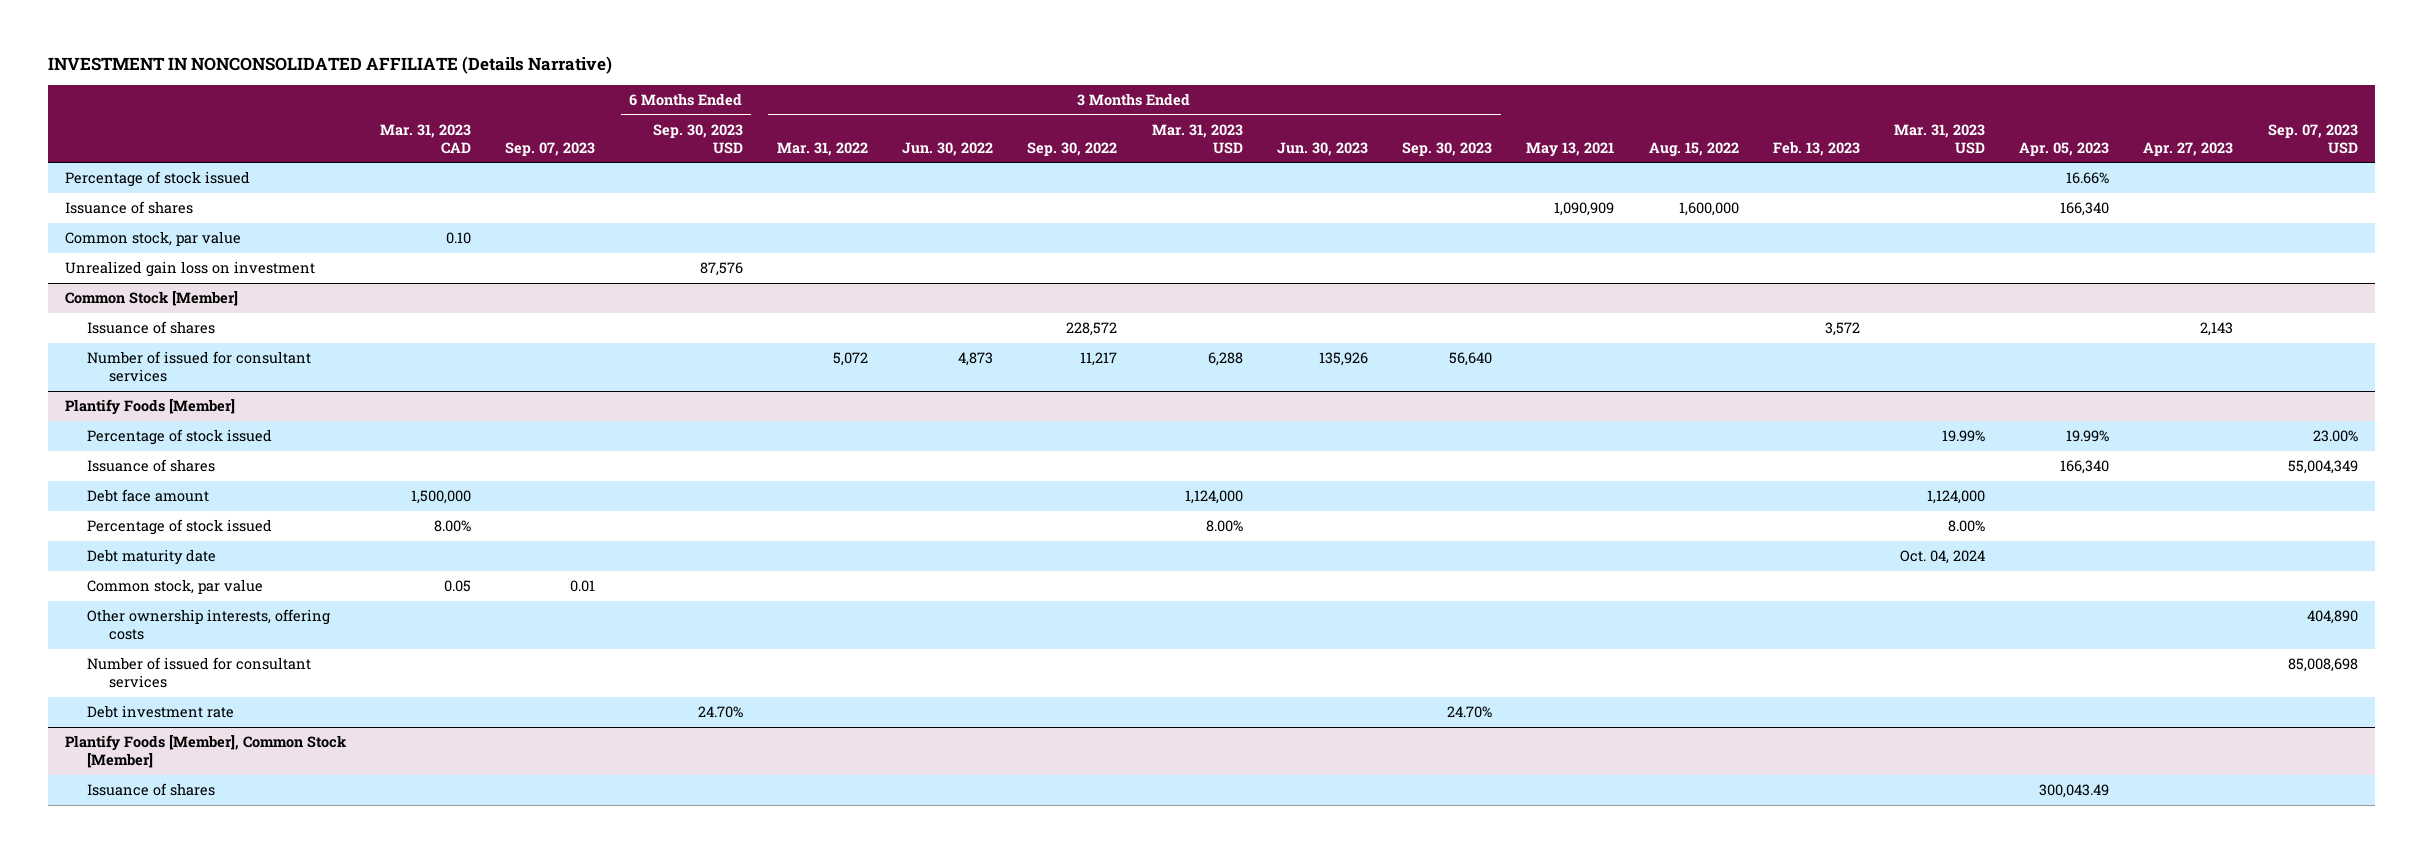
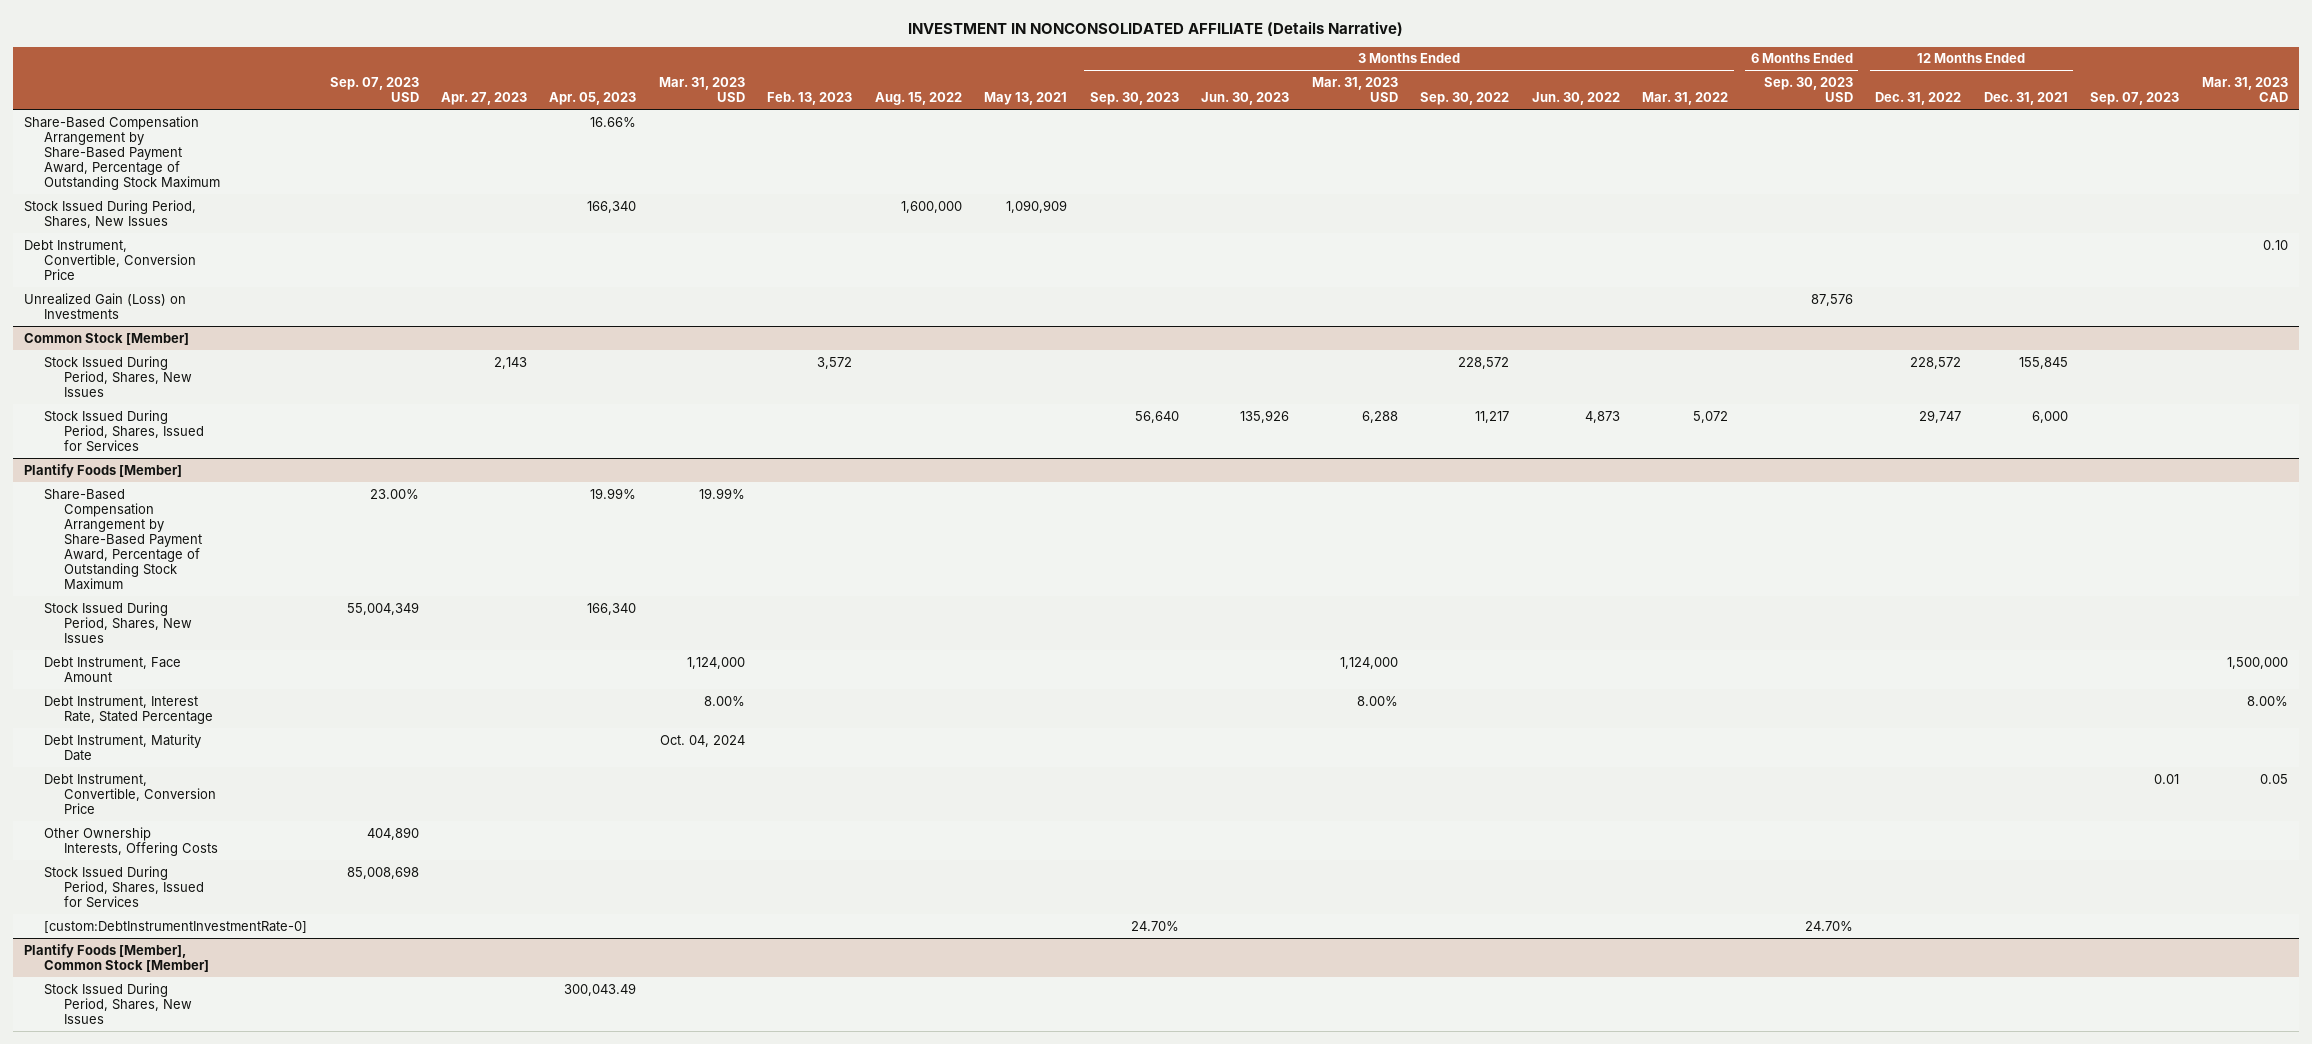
- | Mar. 31, 2023 CAD | Sep. 07, 2023 | 6 Months Ended Sep. 30, 2023 USD | 3 Months Ended Mar. 31, 2022 | 3 Months Ended Jun. 30, 2022 | 3 Months Ended Sep. 30, 2022 | 3 Months Ended Mar. 31, 2023 USD | 3 Months Ended Jun. 30, 2023 | 3 Months Ended Sep. 30, 2023 | May 13, 2021 | Aug. 15, 2022 | Feb. 13, 2023 | Mar. 31, 2023 USD | Apr. 05, 2023 | Apr. 27, 2023 | Sep. 07, 2023 USD
+ | Sep. 07, 2023 USD | Apr. 27, 2023 | Apr. 05, 2023 | Mar. 31, 2023 USD | Feb. 13, 2023 | Aug. 15, 2022 | May 13, 2021 | 3 Months Ended Sep. 30, 2023 | 3 Months Ended Jun. 30, 2023 | 3 Months Ended Mar. 31, 2023 USD | 3 Months Ended Sep. 30, 2022 | 3 Months Ended Jun. 30, 2022 | 3 Months Ended Mar. 31, 2022 | 6 Months Ended Sep. 30, 2023 USD | 12 Months Ended Dec. 31, 2022 | 12 Months Ended Dec. 31, 2021 | Sep. 07, 2023 | Mar. 31, 2023 CAD
- Percentage of stock issued | | | | | | | | | | | | | | 16.66% | |
- Issuance of shares | | | | | | | | | | 1,090,909 | 1,600,000 | | | 166,340 | |
- Common stock, par value | 0.10 | | | | | | | | | | | | | | |
- Unrealized gain loss on investment | | | 87,576 | | | | | | | | | | | | |
+ Share-Based Compensation Arrangement by Share-Based Payment Award, Percentage of Outstanding Stock Maximum | | | 16.66% | | | | | | | | | | | | | | |
+ Stock Issued During Period, Shares, New Issues | | | 166,340 | | | 1,600,000 | 1,090,909 | | | | | | | | | | |
+ Debt Instrument, Convertible, Conversion Price | | | | | | | | | | | | | | | | | | 0.10
+ Unrealized Gain (Loss) on Investments | | | | | | | | | | | | | | 87,576 | | | |
@ Common Stock [Member]
- Issuance of shares | | | | | | 228,572 | | | | | | 3,572 | | | 2,143 |
- Number of issued for consultant services | | | | 5,072 | 4,873 | 11,217 | 6,288 | 135,926 | 56,640 | | | | | | |
+ Stock Issued During Period, Shares, New Issues | | 2,143 | | | 3,572 | | | | | | 228,572 | | | | 228,572 | 155,845 | |
+ Stock Issued During Period, Shares, Issued for Services | | | | | | | | 56,640 | 135,926 | 6,288 | 11,217 | 4,873 | 5,072 | | 29,747 | 6,000 | |
@ Plantify Foods [Member]
- Percentage of stock issued | | | | | | | | | | | | | 19.99% | 19.99% | | 23.00%
- Issuance of shares | | | | | | | | | | | | | | 166,340 | | 55,004,349
- Debt face amount | 1,500,000 | | | | | | 1,124,000 | | | | | | 1,124,000 | | |
- Percentage of stock issued | 8.00% | | | | | | 8.00% | | | | | | 8.00% | | |
- Debt maturity date | | | | | | | | | | | | | Oct. 04, 2024 | | |
- Common stock, par value | 0.05 | 0.01 | | | | | | | | | | | | | |
- Other ownership interests, offering costs | | | | | | | | | | | | | | | | 404,890
- Number of issued for consultant services | | | | | | | | | | | | | | | | 85,008,698
- Debt investment rate | | | 24.70% | | | | | | 24.70% | | | | | | |
+ Share-Based Compensation Arrangement by Share-Based Payment Award, Percentage of Outstanding Stock Maximum | 23.00% | | 19.99% | 19.99% | | | | | | | | | | | | | |
+ Stock Issued During Period, Shares, New Issues | 55,004,349 | | 166,340 | | | | | | | | | | | | | | |
+ Debt Instrument, Face Amount | | | | 1,124,000 | | | | | | 1,124,000 | | | | | | | | 1,500,000
+ Debt Instrument, Interest Rate, Stated Percentage | | | | 8.00% | | | | | | 8.00% | | | | | | | | 8.00%
+ Debt Instrument, Maturity Date | | | | Oct. 04, 2024 | | | | | | | | | | | | | |
+ Debt Instrument, Convertible, Conversion Price | | | | | | | | | | | | | | | | | 0.01 | 0.05
+ Other Ownership Interests, Offering Costs | 404,890 | | | | | | | | | | | | | | | | |
+ Stock Issued During Period, Shares, Issued for Services | 85,008,698 | | | | | | | | | | | | | | | | |
+ [custom:DebtInstrumentInvestmentRate-0] | | | | | | | | 24.70% | | | | | | 24.70% | | | |
@ Plantify Foods [Member], Common Stock [Member]
- Issuance of shares | | | | | | | | | | | | | | 300,043.49 | |
+ Stock Issued During Period, Shares, New Issues | | | 300,043.49 | | | | | | | | | | | | | | |

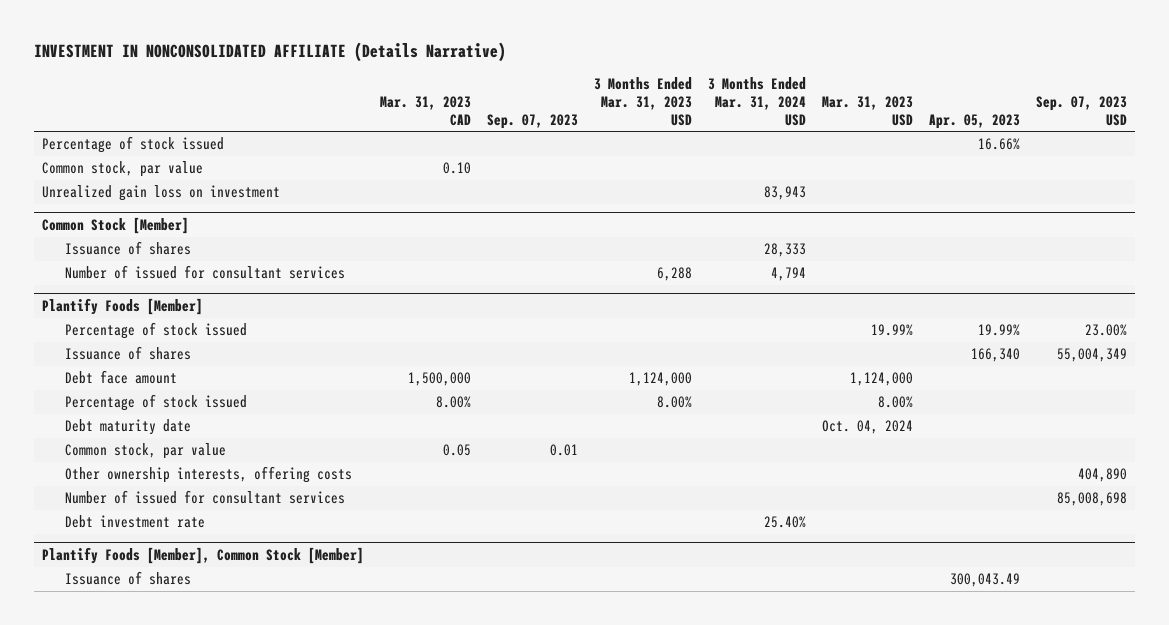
- | Sep. 07, 2023 USD | Apr. 27, 2023 | Apr. 05, 2023 | Mar. 31, 2023 USD | Feb. 13, 2023 | Aug. 15, 2022 | May 13, 2021 | 3 Months Ended Sep. 30, 2023 | 3 Months Ended Jun. 30, 2023 | 3 Months Ended Mar. 31, 2023 USD | 3 Months Ended Sep. 30, 2022 | 3 Months Ended Jun. 30, 2022 | 3 Months Ended Mar. 31, 2022 | 6 Months Ended Sep. 30, 2023 USD | 12 Months Ended Dec. 31, 2022 | 12 Months Ended Dec. 31, 2021 | Sep. 07, 2023 | Mar. 31, 2023 CAD
+ | Mar. 31, 2023 CAD | Sep. 07, 2023 | 3 Months Ended Mar. 31, 2023 USD | 3 Months Ended Mar. 31, 2024 USD | Mar. 31, 2023 USD | Apr. 05, 2023 | Sep. 07, 2023 USD
- Share-Based Compensation Arrangement by Share-Based Payment Award, Percentage of Outstanding Stock Maximum | | | 16.66% | | | | | | | | | | | | | | |
- Stock Issued During Period, Shares, New Issues | | | 166,340 | | | 1,600,000 | 1,090,909 | | | | | | | | | | |
- Debt Instrument, Convertible, Conversion Price | | | | | | | | | | | | | | | | | | 0.10
- Unrealized Gain (Loss) on Investments | | | | | | | | | | | | | | 87,576 | | | |
+ Percentage of stock issued | | | | | | 16.66% |
+ Common stock, par value | 0.10 | | | | | |
+ Unrealized gain loss on investment | | | | 83,943 | | |
@ Common Stock [Member]
- Stock Issued During Period, Shares, New Issues | | 2,143 | | | 3,572 | | | | | | 228,572 | | | | 228,572 | 155,845 | |
- Stock Issued During Period, Shares, Issued for Services | | | | | | | | 56,640 | 135,926 | 6,288 | 11,217 | 4,873 | 5,072 | | 29,747 | 6,000 | |
+ Issuance of shares | | | | 28,333 | | |
+ Number of issued for consultant services | | | 6,288 | 4,794 | | |
@ Plantify Foods [Member]
- Share-Based Compensation Arrangement by Share-Based Payment Award, Percentage of Outstanding Stock Maximum | 23.00% | | 19.99% | 19.99% | | | | | | | | | | | | | |
- Stock Issued During Period, Shares, New Issues | 55,004,349 | | 166,340 | | | | | | | | | | | | | | |
- Debt Instrument, Face Amount | | | | 1,124,000 | | | | | | 1,124,000 | | | | | | | | 1,500,000
- Debt Instrument, Interest Rate, Stated Percentage | | | | 8.00% | | | | | | 8.00% | | | | | | | | 8.00%
- Debt Instrument, Maturity Date | | | | Oct. 04, 2024 | | | | | | | | | | | | | |
- Debt Instrument, Convertible, Conversion Price | | | | | | | | | | | | | | | | | 0.01 | 0.05
- Other Ownership Interests, Offering Costs | 404,890 | | | | | | | | | | | | | | | | |
- Stock Issued During Period, Shares, Issued for Services | 85,008,698 | | | | | | | | | | | | | | | | |
- [custom:DebtInstrumentInvestmentRate-0] | | | | | | | | 24.70% | | | | | | 24.70% | | | |
+ Percentage of stock issued | | | | | 19.99% | 19.99% | 23.00%
+ Issuance of shares | | | | | | 166,340 | 55,004,349
+ Debt face amount | 1,500,000 | | 1,124,000 | | 1,124,000 | |
+ Percentage of stock issued | 8.00% | | 8.00% | | 8.00% | |
+ Debt maturity date | | | | | Oct. 04, 2024 | |
+ Common stock, par value | 0.05 | 0.01 | | | | |
+ Other ownership interests, offering costs | | | | | | | 404,890
+ Number of issued for consultant services | | | | | | | 85,008,698
+ Debt investment rate | | | | 25.40% | | |
@ Plantify Foods [Member], Common Stock [Member]
- Stock Issued During Period, Shares, New Issues | | | 300,043.49 | | | | | | | | | | | | | | |
+ Issuance of shares | | | | | | 300,043.49 |

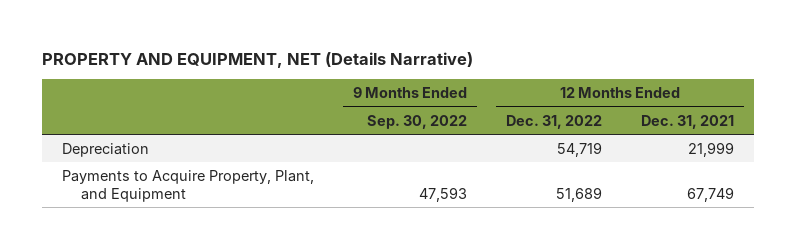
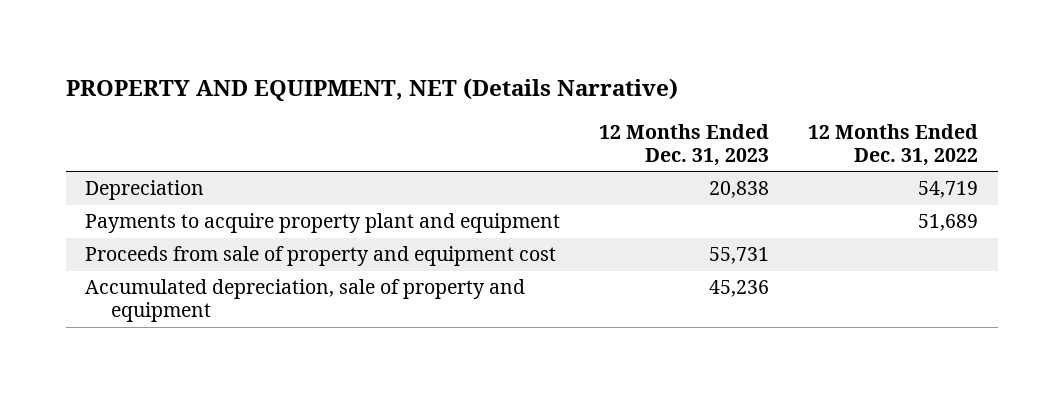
- | 9 Months Ended Sep. 30, 2022 | 12 Months Ended Dec. 31, 2022 | 12 Months Ended Dec. 31, 2021
+ | 12 Months Ended Dec. 31, 2023 | 12 Months Ended Dec. 31, 2022
- Payments to Acquire Property, Plant, and Equipment | 47,593 | 51,689 | 67,749
+ Payments to acquire property plant and equipment | | 51,689
+ Proceeds from sale of property and equipment cost | 55,731 |
+ Accumulated depreciation, sale of property and equipment | 45,236 |

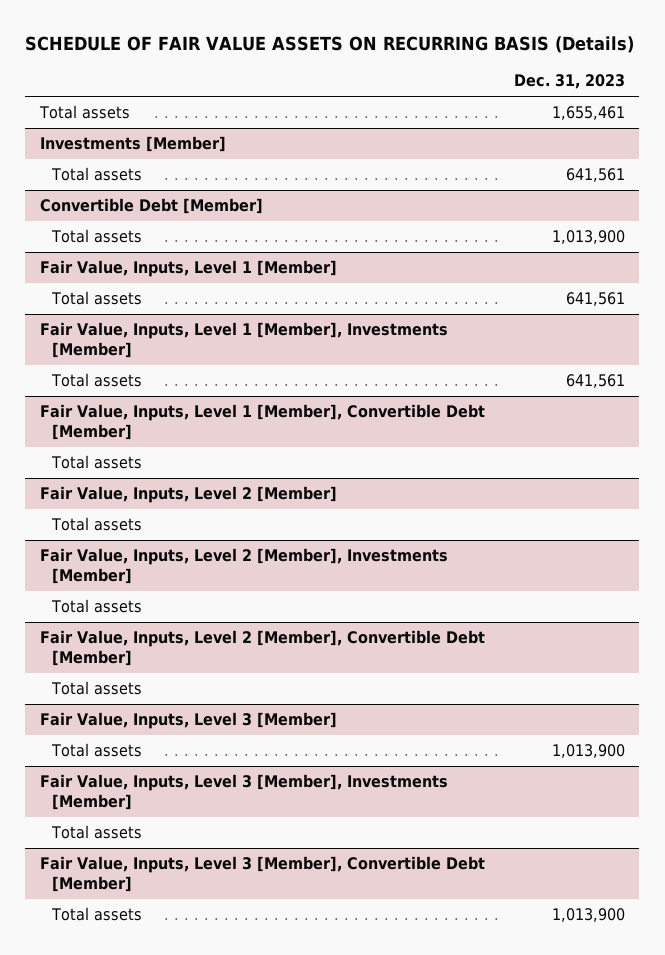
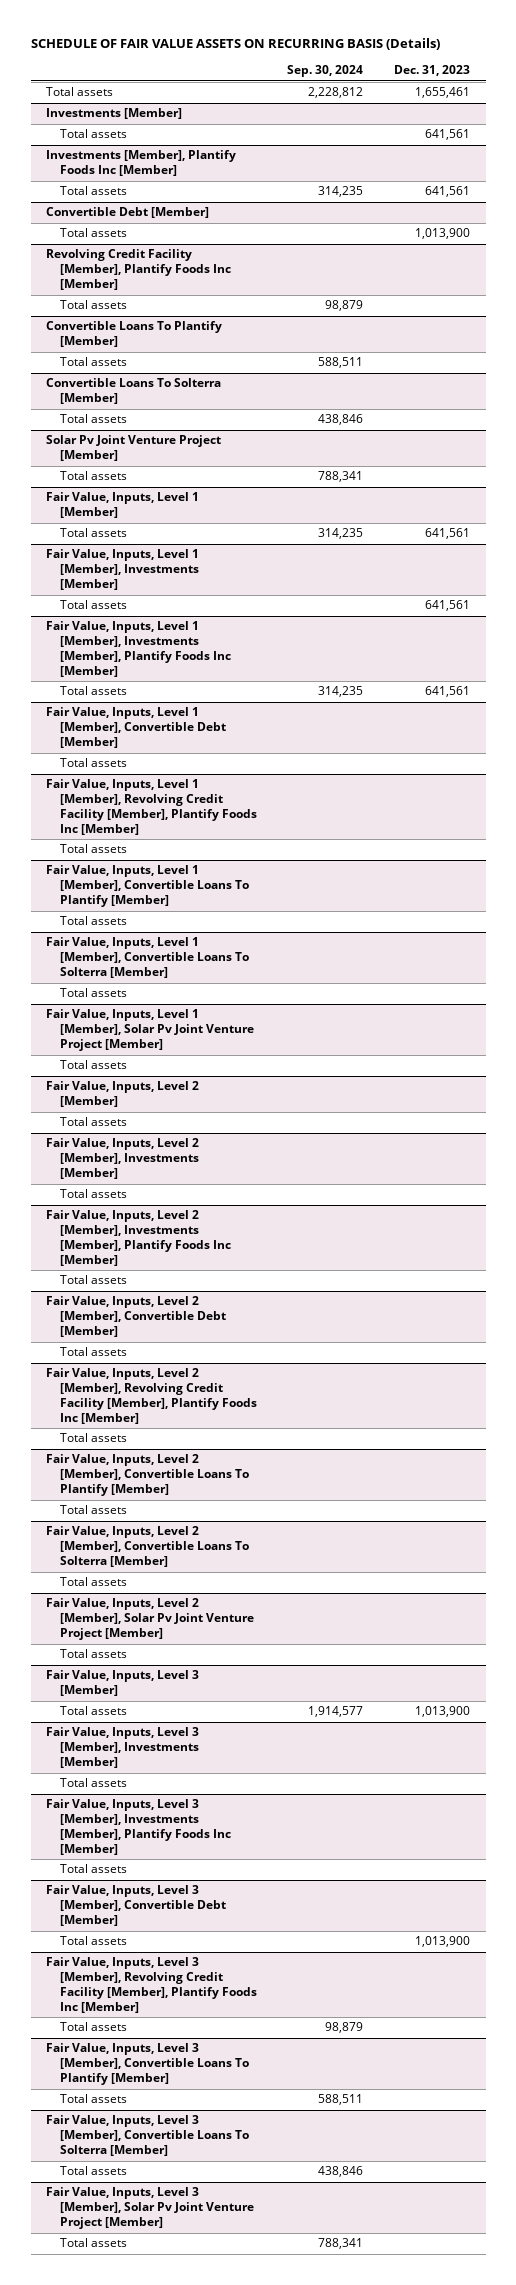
- | Dec. 31, 2023
+ | Sep. 30, 2024 | Dec. 31, 2023
+ Investments [Member], Plantify Foods Inc [Member]
+ Total assets | 314,235 | 641,561
+ Revolving Credit Facility [Member], Plantify Foods Inc [Member]
+ Total assets | 98,879 |
+ Convertible Loans To Plantify [Member]
+ Total assets | 588,511 |
+ Convertible Loans To Solterra [Member]
+ Total assets | 438,846 |
+ Solar Pv Joint Venture Project [Member]
+ Total assets | 788,341 |
+ Fair Value, Inputs, Level 1 [Member], Investments [Member], Plantify Foods Inc [Member]
+ Total assets | 314,235 | 641,561
+ Fair Value, Inputs, Level 1 [Member], Revolving Credit Facility [Member], Plantify Foods Inc [Member]
+ Total assets
+ Fair Value, Inputs, Level 1 [Member], Convertible Loans To Plantify [Member]
+ Total assets
+ Fair Value, Inputs, Level 1 [Member], Convertible Loans To Solterra [Member]
+ Total assets
+ Fair Value, Inputs, Level 1 [Member], Solar Pv Joint Venture Project [Member]
+ Total assets
+ Fair Value, Inputs, Level 2 [Member], Investments [Member], Plantify Foods Inc [Member]
+ Total assets
+ Fair Value, Inputs, Level 2 [Member], Revolving Credit Facility [Member], Plantify Foods Inc [Member]
+ Total assets
+ Fair Value, Inputs, Level 2 [Member], Convertible Loans To Plantify [Member]
+ Total assets
+ Fair Value, Inputs, Level 2 [Member], Convertible Loans To Solterra [Member]
+ Total assets
+ Fair Value, Inputs, Level 2 [Member], Solar Pv Joint Venture Project [Member]
+ Total assets
+ Fair Value, Inputs, Level 3 [Member], Investments [Member], Plantify Foods Inc [Member]
+ Total assets
+ Fair Value, Inputs, Level 3 [Member], Revolving Credit Facility [Member], Plantify Foods Inc [Member]
+ Total assets | 98,879 |
+ Fair Value, Inputs, Level 3 [Member], Convertible Loans To Plantify [Member]
+ Total assets | 588,511 |
+ Fair Value, Inputs, Level 3 [Member], Convertible Loans To Solterra [Member]
+ Total assets | 438,846 |
+ Fair Value, Inputs, Level 3 [Member], Solar Pv Joint Venture Project [Member]
+ Total assets | 788,341 |

